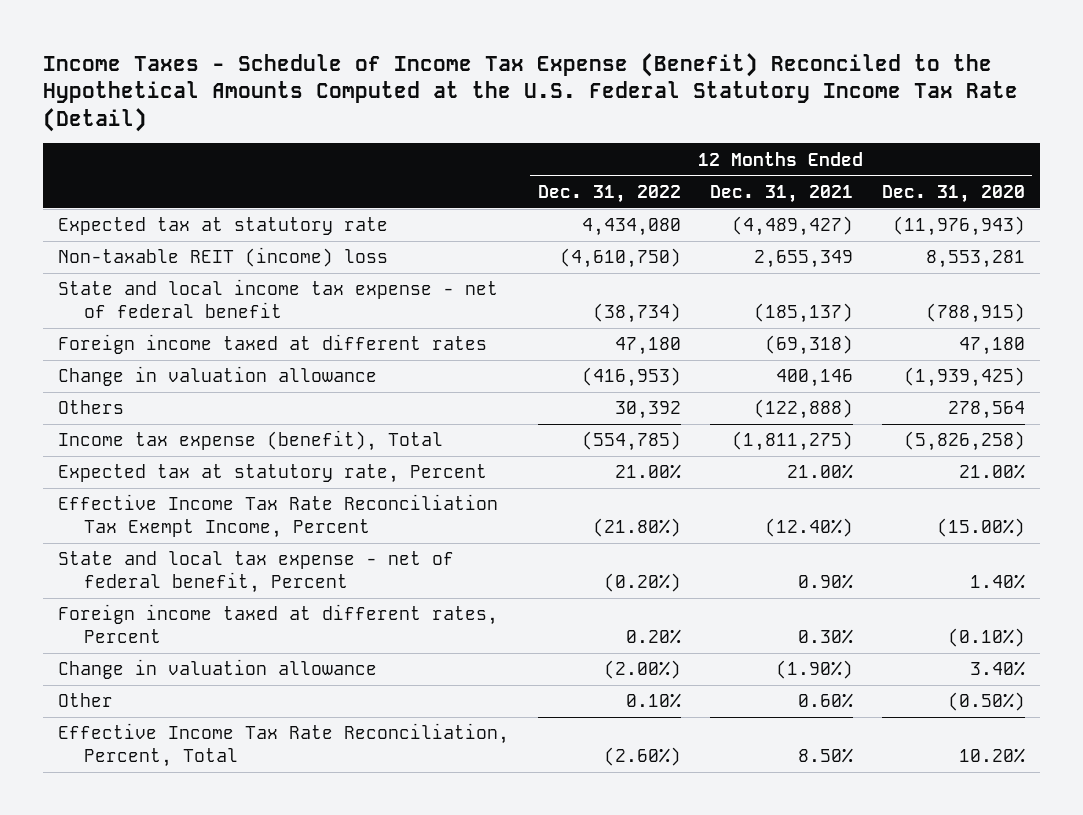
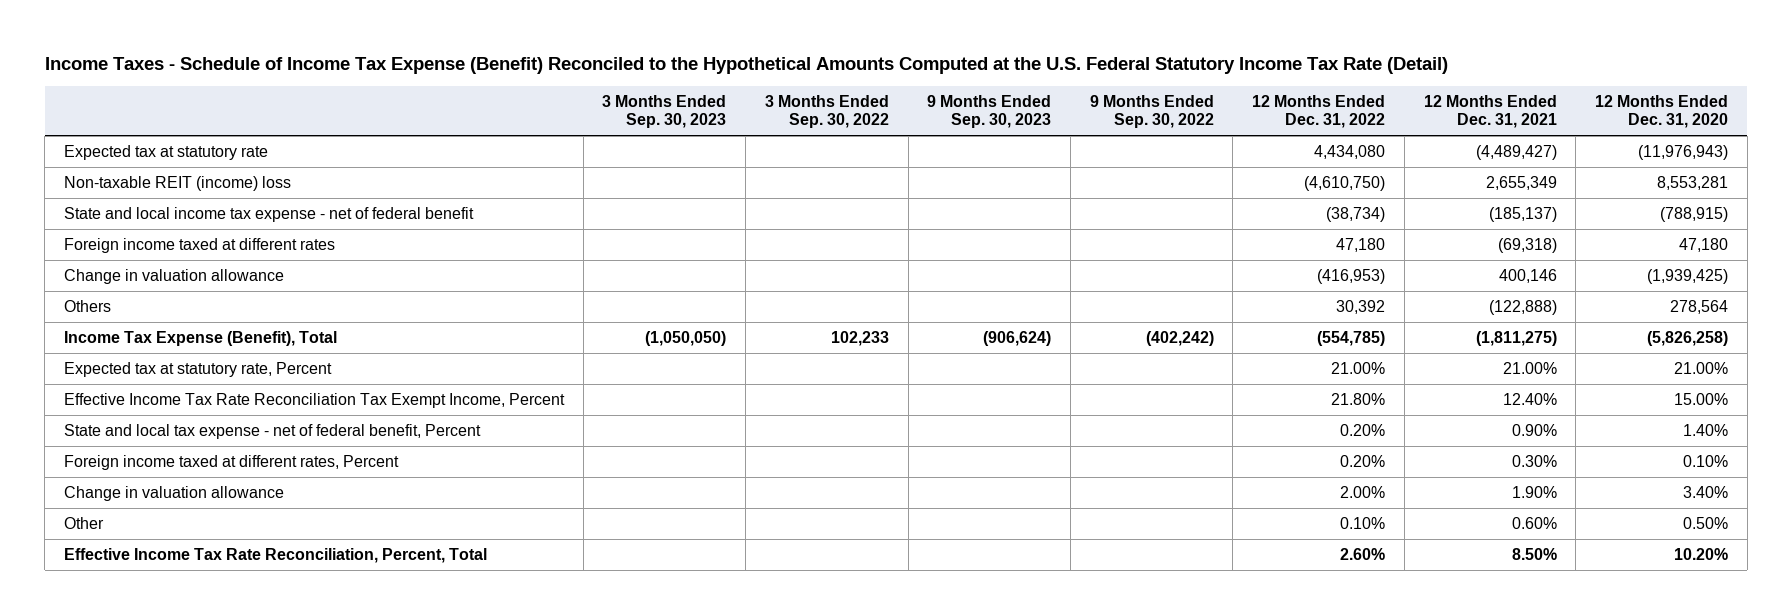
- | 12 Months Ended Dec. 31, 2022 | 12 Months Ended Dec. 31, 2021 | 12 Months Ended Dec. 31, 2020
+ | 3 Months Ended Sep. 30, 2023 | 3 Months Ended Sep. 30, 2022 | 9 Months Ended Sep. 30, 2023 | 9 Months Ended Sep. 30, 2022 | 12 Months Ended Dec. 31, 2022 | 12 Months Ended Dec. 31, 2021 | 12 Months Ended Dec. 31, 2020
- Income tax expense (benefit), Total | (554,785) | (1,811,275) | (5,826,258)
+ Income Tax Expense (Benefit), Total | (1,050,050) | 102,233 | (906,624) | (402,242) | (554,785) | (1,811,275) | (5,826,258)
- Effective Income Tax Rate Reconciliation Tax Exempt Income, Percent | (21.80%) | (12.40%) | (15.00%)
- State and local tax expense - net of federal benefit, Percent | (0.20%) | 0.90% | 1.40%
- Foreign income taxed at different rates, Percent | 0.20% | 0.30% | (0.10%)
- Change in valuation allowance | (2.00%) | (1.90%) | 3.40%
- Other | 0.10% | 0.60% | (0.50%)
- Effective Income Tax Rate Reconciliation, Percent, Total | (2.60%) | 8.50% | 10.20%
+ Effective Income Tax Rate Reconciliation Tax Exempt Income, Percent | | | | | 21.80% | 12.40% | 15.00%
+ State and local tax expense - net of federal benefit, Percent | | | | | 0.20% | 0.90% | 1.40%
+ Foreign income taxed at different rates, Percent | | | | | 0.20% | 0.30% | 0.10%
+ Change in valuation allowance | | | | | 2.00% | 1.90% | 3.40%
+ Other | | | | | 0.10% | 0.60% | 0.50%
+ Effective Income Tax Rate Reconciliation, Percent, Total | | | | | 2.60% | 8.50% | 10.20%

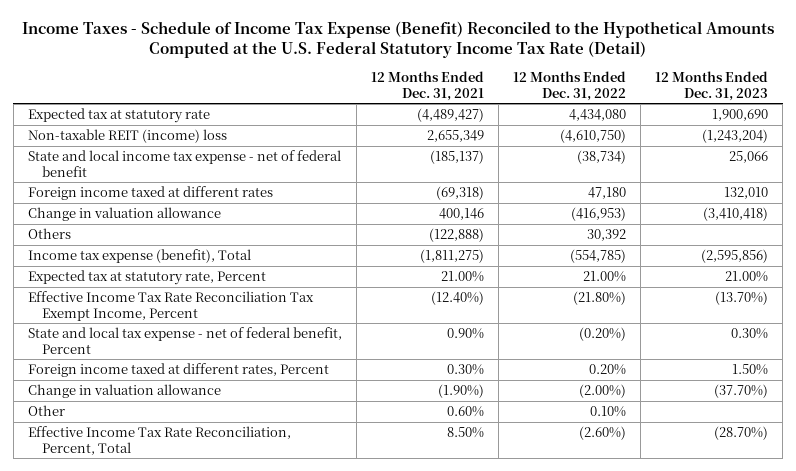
- | 3 Months Ended Sep. 30, 2023 | 3 Months Ended Sep. 30, 2022 | 9 Months Ended Sep. 30, 2023 | 9 Months Ended Sep. 30, 2022 | 12 Months Ended Dec. 31, 2022 | 12 Months Ended Dec. 31, 2021 | 12 Months Ended Dec. 31, 2020
+ | 12 Months Ended Dec. 31, 2021 | 12 Months Ended Dec. 31, 2022 | 12 Months Ended Dec. 31, 2023
- Income Tax Expense (Benefit), Total | (1,050,050) | 102,233 | (906,624) | (402,242) | (554,785) | (1,811,275) | (5,826,258)
+ Income tax expense (benefit), Total | (1,811,275) | (554,785) | (2,595,856)
- Effective Income Tax Rate Reconciliation Tax Exempt Income, Percent | | | | | 21.80% | 12.40% | 15.00%
- State and local tax expense - net of federal benefit, Percent | | | | | 0.20% | 0.90% | 1.40%
+ Effective Income Tax Rate Reconciliation Tax Exempt Income, Percent | (12.40%) | (21.80%) | (13.70%)
+ State and local tax expense - net of federal benefit, Percent | 0.90% | (0.20%) | 0.30%
- Change in valuation allowance | | | | | 2.00% | 1.90% | 3.40%
+ Change in valuation allowance | (1.90%) | (2.00%) | (37.70%)
- Effective Income Tax Rate Reconciliation, Percent, Total | | | | | 2.60% | 8.50% | 10.20%
+ Effective Income Tax Rate Reconciliation, Percent, Total | 8.50% | (2.60%) | (28.70%)

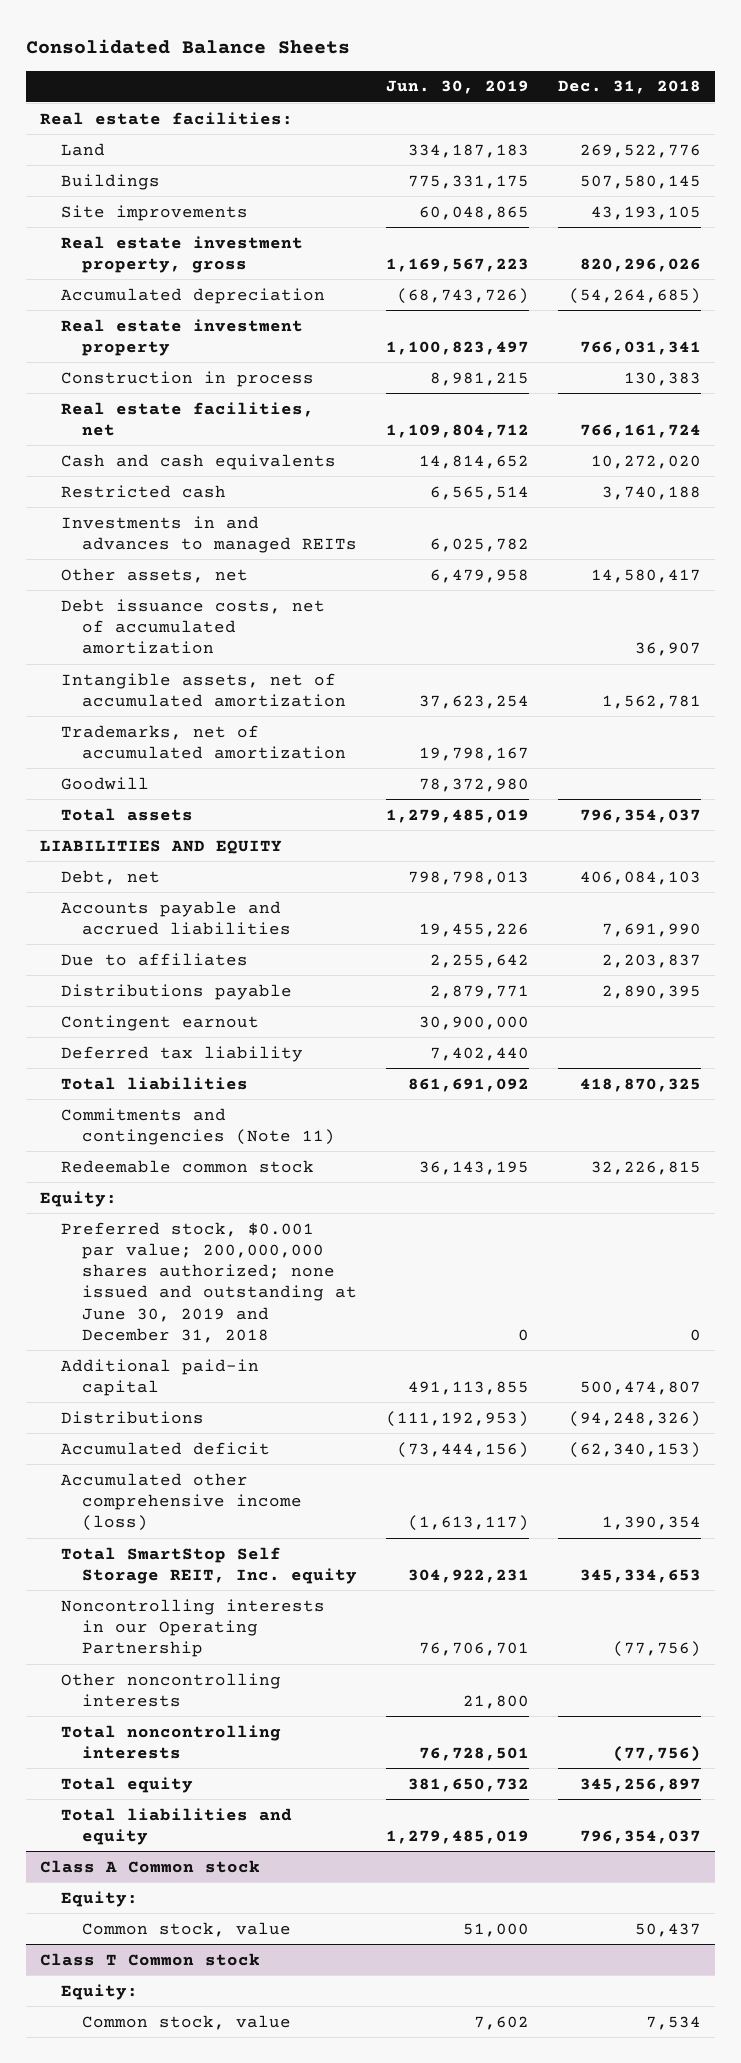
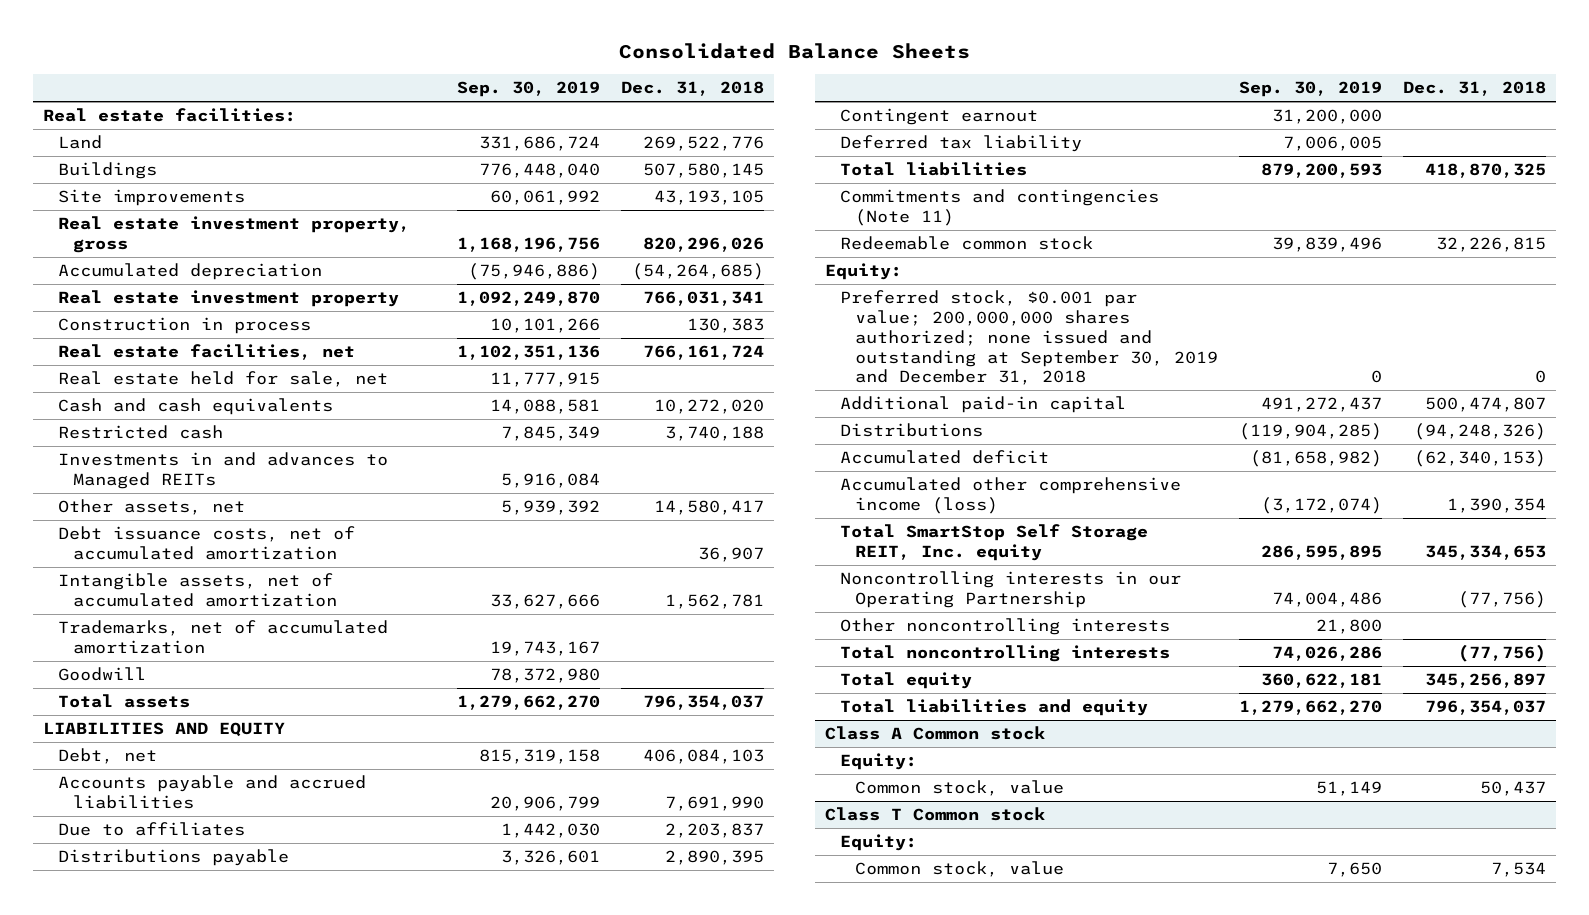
- | Jun. 30, 2019 | Dec. 31, 2018
+ | Sep. 30, 2019 | Dec. 31, 2018
+ Real estate held for sale, net | 11,777,915 |
- Investments in and advances to managed REITs | 6,025,782 |
+ Investments in and advances to Managed REITs | 5,916,084 |
- Preferred stock, $0.001 par value; 200,000,000 shares authorized; none issued and outstanding at June 30, 2019 and December 31, 2018 | 0 | 0
+ Preferred stock, $0.001 par value; 200,000,000 shares authorized; none issued and outstanding at September 30, 2019 and December 31, 2018 | 0 | 0

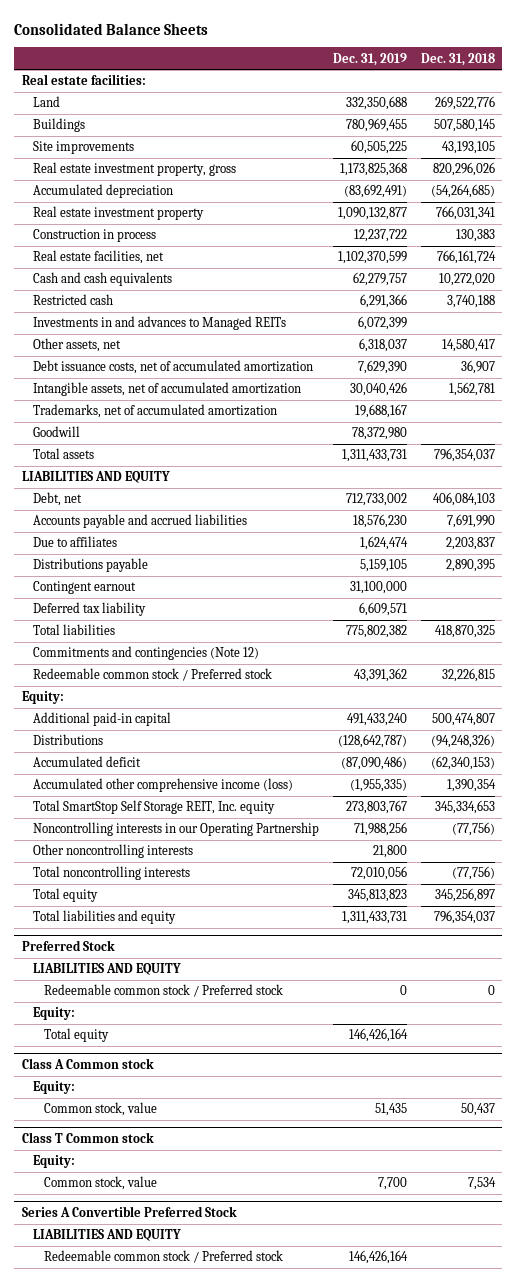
- | Sep. 30, 2019 | Dec. 31, 2018
+ | Dec. 31, 2019 | Dec. 31, 2018
- Real estate held for sale, net | 11,777,915 |
- Commitments and contingencies (Note 11)
- Redeemable common stock | 39,839,496 | 32,226,815
+ Commitments and contingencies (Note 12)
+ Redeemable common stock / Preferred stock | 43,391,362 | 32,226,815
- Preferred stock, $0.001 par value; 200,000,000 shares authorized; none issued and outstanding at September 30, 2019 and December 31, 2018 | 0 | 0
+ Preferred Stock
+ LIABILITIES AND EQUITY
+ Redeemable common stock / Preferred stock | 0 | 0
+ Equity:
+ Total equity | 146,426,164 |
+ Series A Convertible Preferred Stock
+ LIABILITIES AND EQUITY
+ Redeemable common stock / Preferred stock | 146,426,164 |

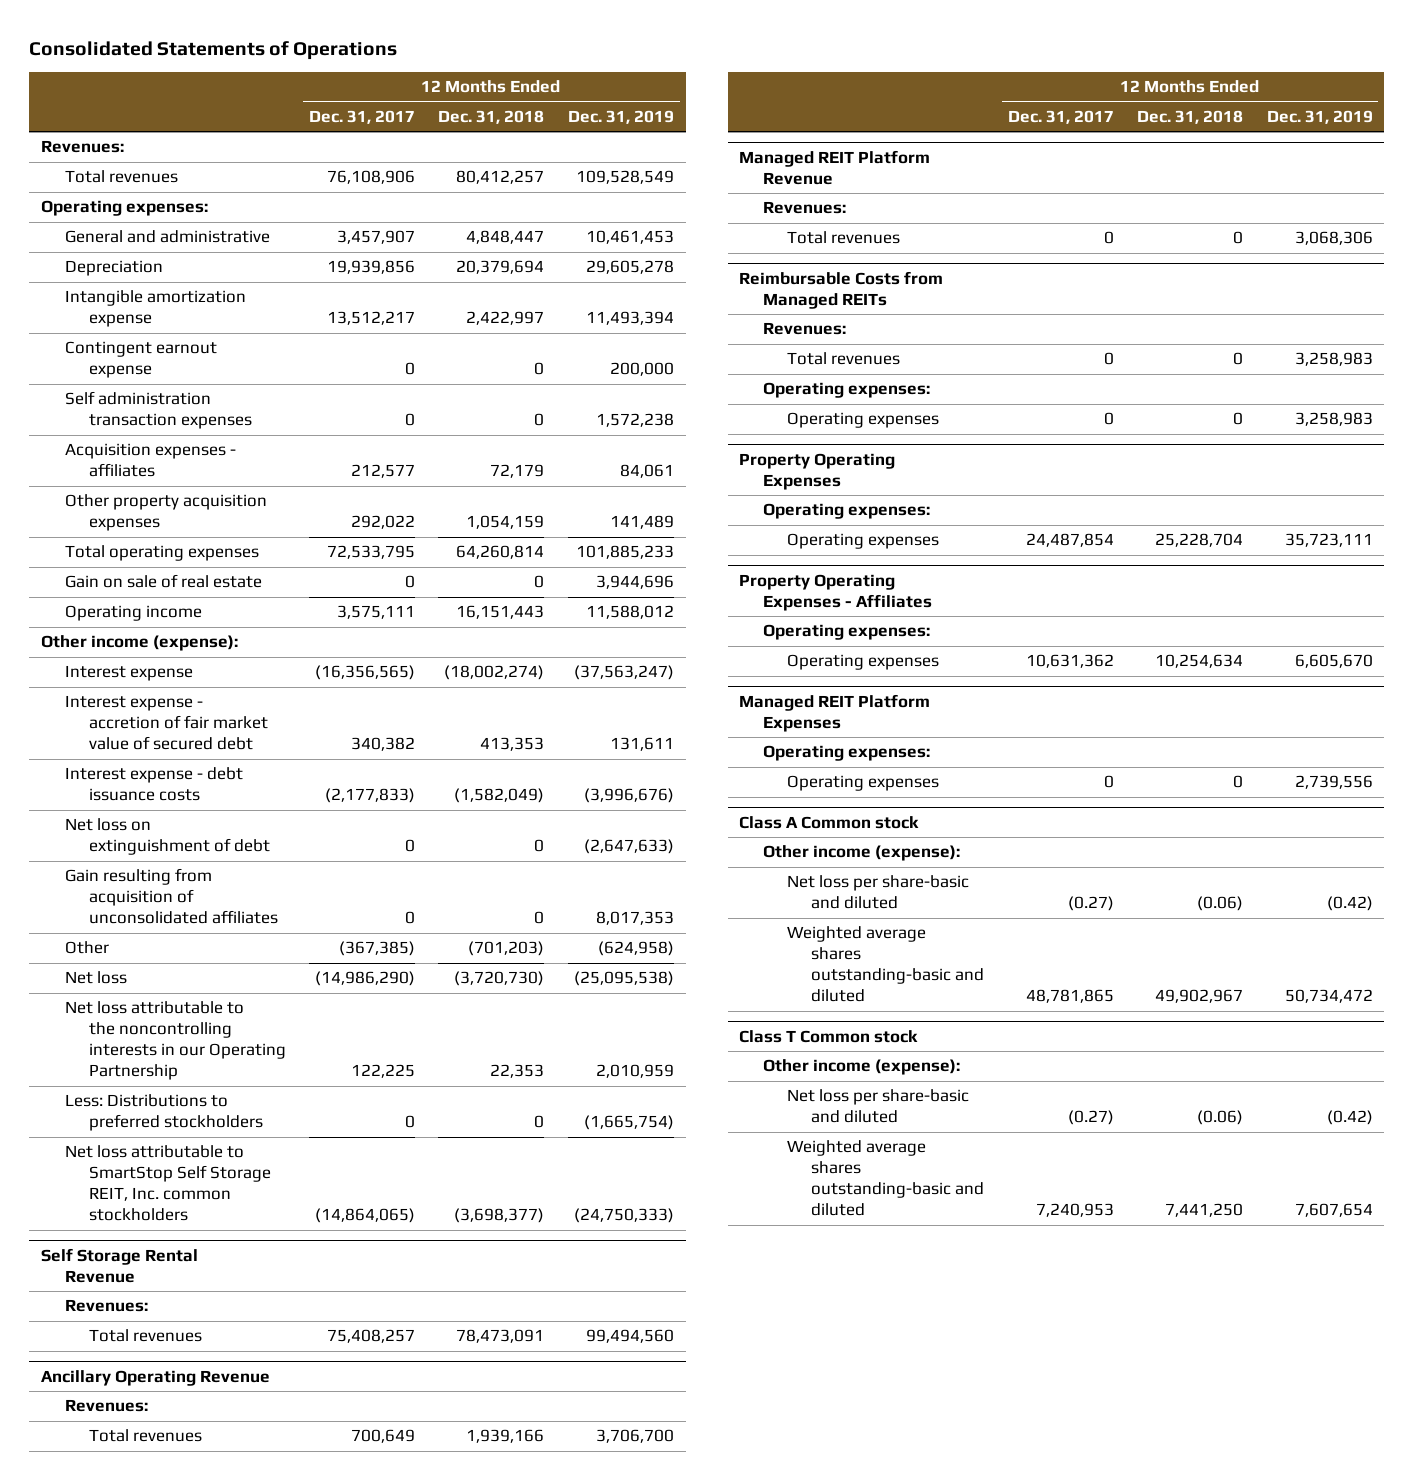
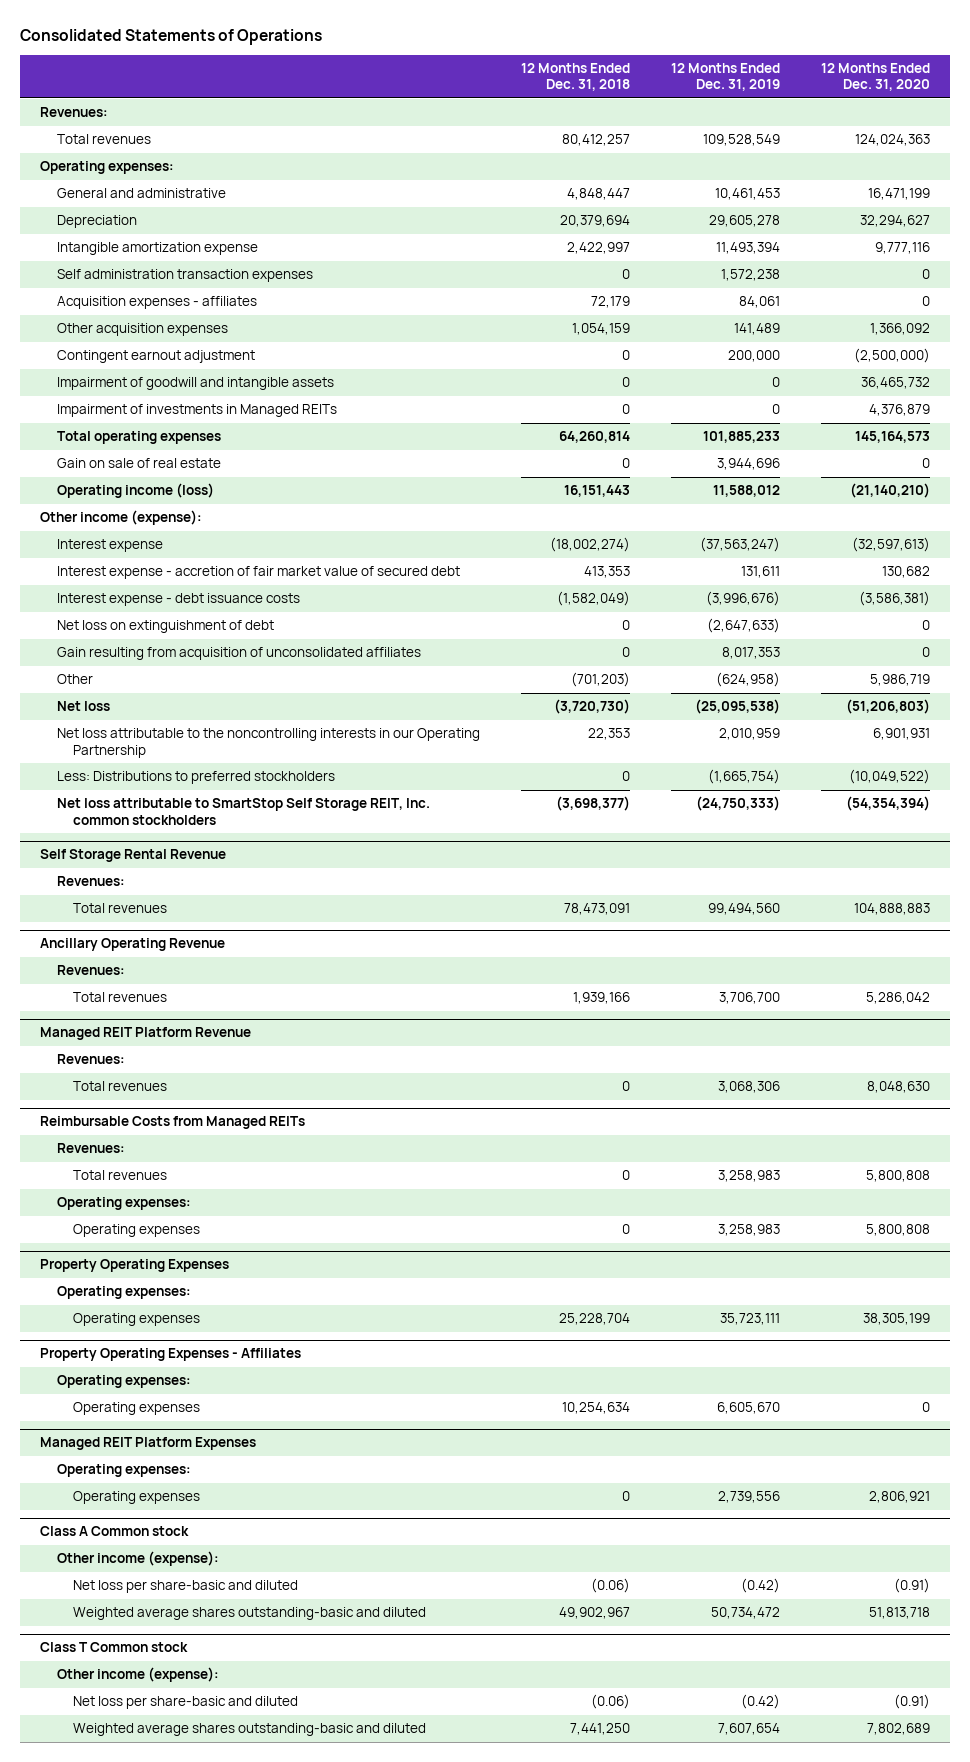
- | 12 Months Ended Dec. 31, 2017 | 12 Months Ended Dec. 31, 2018 | 12 Months Ended Dec. 31, 2019
+ | 12 Months Ended Dec. 31, 2018 | 12 Months Ended Dec. 31, 2019 | 12 Months Ended Dec. 31, 2020
- Contingent earnout expense | 0 | 0 | 200,000
- Other property acquisition expenses | 292,022 | 1,054,159 | 141,489
+ Other acquisition expenses | 1,054,159 | 141,489 | 1,366,092
+ Contingent earnout adjustment | 0 | 200,000 | (2,500,000)
+ Impairment of goodwill and intangible assets | 0 | 0 | 36,465,732
+ Impairment of investments in Managed REITs | 0 | 0 | 4,376,879
- Operating income | 3,575,111 | 16,151,443 | 11,588,012
+ Operating income (loss) | 16,151,443 | 11,588,012 | (21,140,210)

